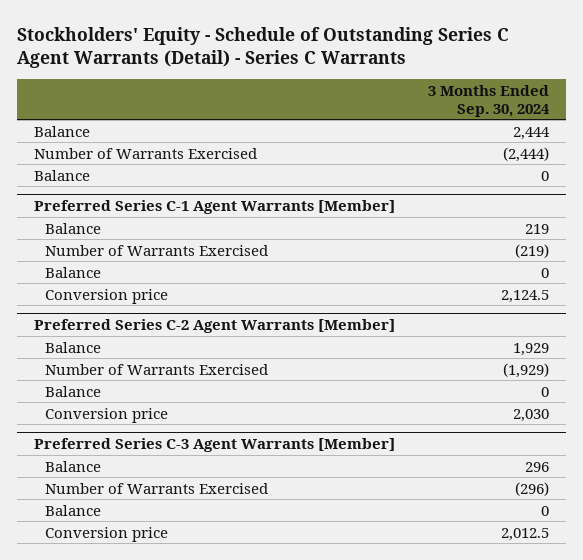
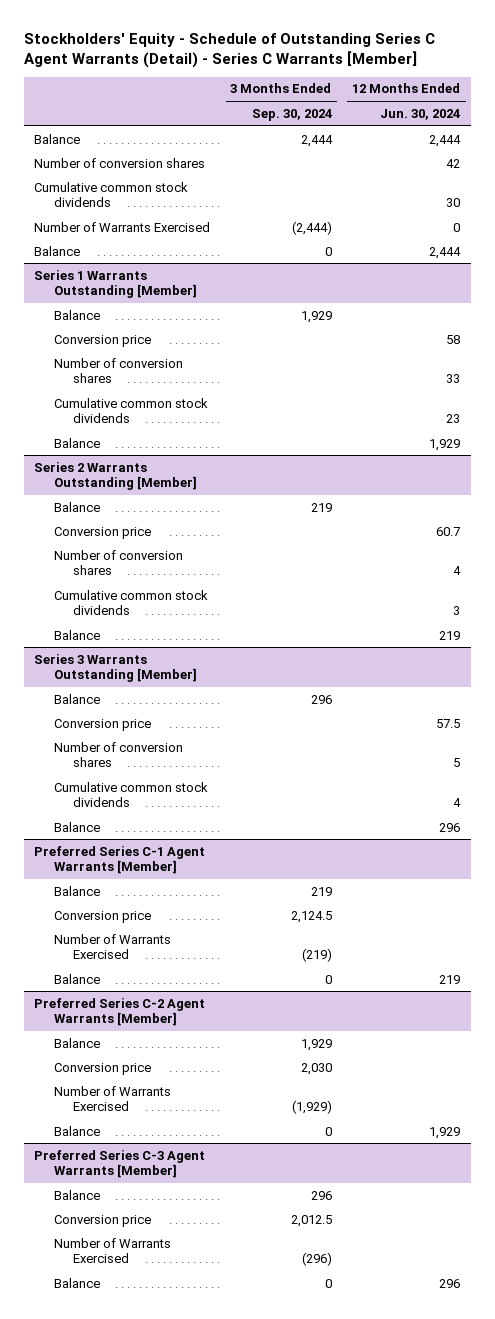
- Stockholders' Equity - Schedule of Outstanding Series C Agent Warrants (Detail) - Series C Warrants
+ Stockholders' Equity - Schedule of Outstanding Series C Agent Warrants (Detail) - Series C Warrants [Member]
- | 3 Months Ended Sep. 30, 2024
+ | 3 Months Ended Sep. 30, 2024 | 12 Months Ended Jun. 30, 2024
+ Number of conversion shares | | 42
+ Cumulative common stock dividends | | 30
+ Series 1 Warrants Outstanding [Member]
+ Balance | 1,929 |
+ Conversion price | | 58
+ Number of conversion shares | | 33
+ Cumulative common stock dividends | | 23
+ Balance | | 1,929
+ Series 2 Warrants Outstanding [Member]
+ Balance | 219 |
+ Conversion price | | 60.7
+ Number of conversion shares | | 4
+ Cumulative common stock dividends | | 3
+ Balance | | 219
+ Series 3 Warrants Outstanding [Member]
+ Balance | 296 |
+ Conversion price | | 57.5
+ Number of conversion shares | | 5
+ Cumulative common stock dividends | | 4
+ Balance | | 296
@ Preferred Series C-1 Agent Warrants [Member]
moved up: Conversion price | 2,124.5 |
@ Preferred Series C-2 Agent Warrants [Member]
moved up: Conversion price | 2,030 |
@ Preferred Series C-3 Agent Warrants [Member]
moved up: Conversion price | 2,012.5 |

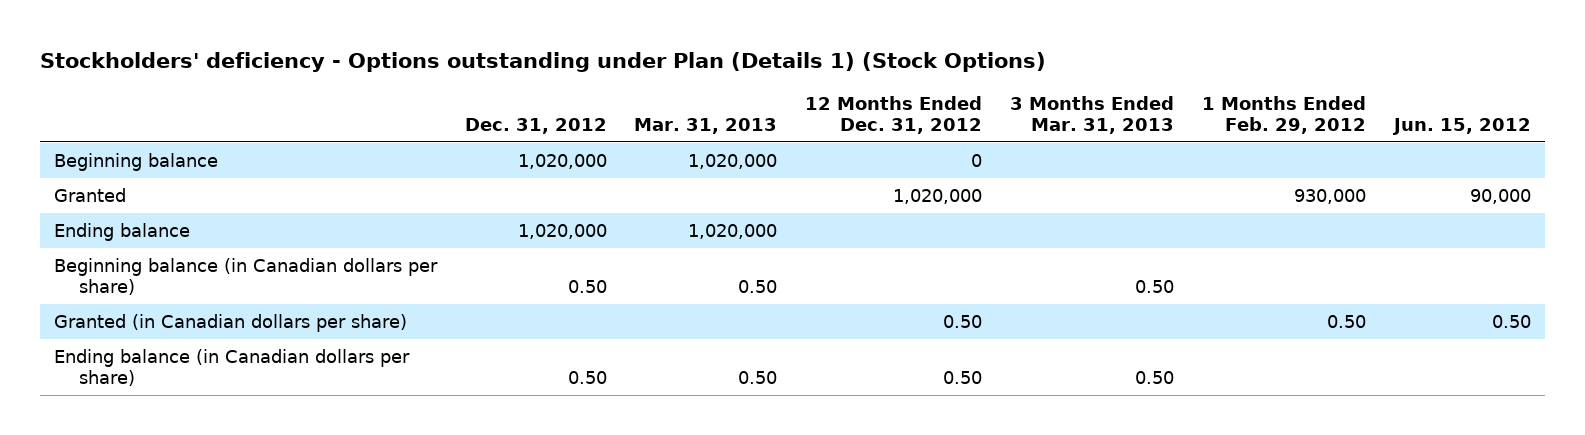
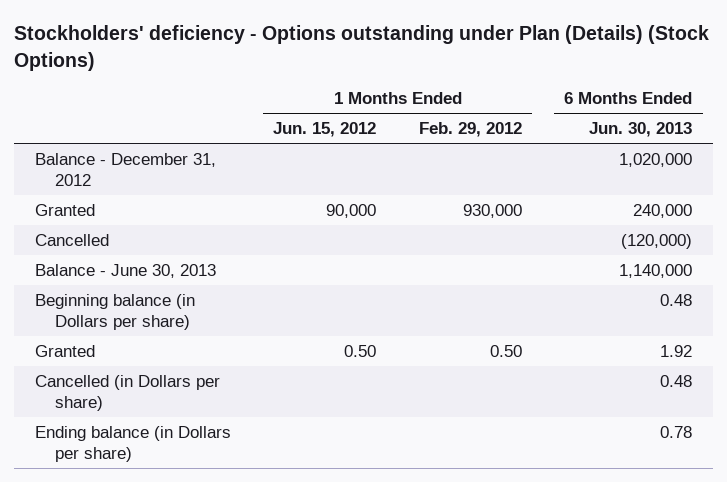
- Stockholders' deficiency - Options outstanding under Plan (Details 1) (Stock Options)
+ Stockholders' deficiency - Options outstanding under Plan (Details) (Stock Options)
- | Dec. 31, 2012 | Mar. 31, 2013 | 12 Months Ended Dec. 31, 2012 | 3 Months Ended Mar. 31, 2013 | 1 Months Ended Feb. 29, 2012 | Jun. 15, 2012
+ | 1 Months Ended Jun. 15, 2012 | 1 Months Ended Feb. 29, 2012 | 6 Months Ended Jun. 30, 2013
- Beginning balance | 1,020,000 | 1,020,000 | 0 | | |
+ Balance - December 31, 2012 | | | 1,020,000
- Ending balance | 1,020,000 | 1,020,000 | | | |
- Beginning balance (in Canadian dollars per share) | 0.50 | 0.50 | | 0.50 | |
- Granted (in Canadian dollars per share) | | | 0.50 | | 0.50 | 0.50
- Ending balance (in Canadian dollars per share) | 0.50 | 0.50 | 0.50 | 0.50 | |
+ Cancelled | | | (120,000)
+ Balance - June 30, 2013 | | | 1,140,000
+ Beginning balance (in Dollars per share) | | | 0.48
+ Granted | 0.50 | 0.50 | 1.92
+ Cancelled (in Dollars per share) | | | 0.48
+ Ending balance (in Dollars per share) | | | 0.78

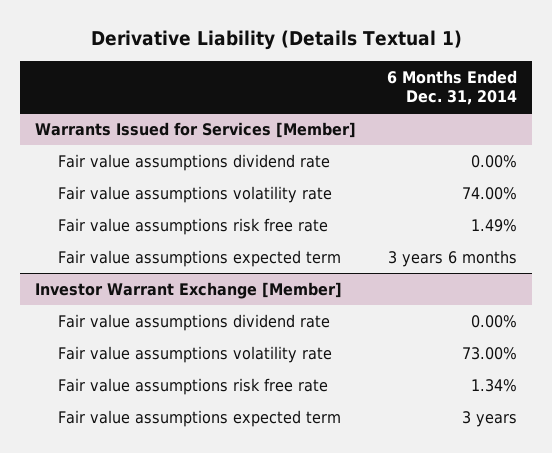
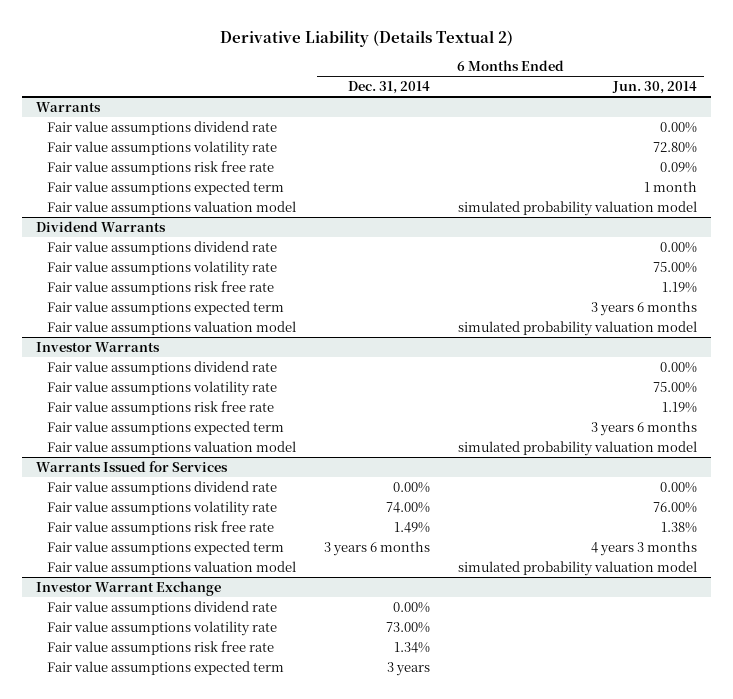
- Derivative Liability (Details Textual 1)
+ Derivative Liability (Details Textual 2)
- | 6 Months Ended Dec. 31, 2014
+ | 6 Months Ended Dec. 31, 2014 | 6 Months Ended Jun. 30, 2014
- Warrants Issued for Services [Member]
+ Warrants
+ Fair value assumptions dividend rate | | 0.00%
+ Fair value assumptions volatility rate | | 72.80%
+ Fair value assumptions risk free rate | | 0.09%
+ Fair value assumptions expected term | | 1 month
+ Fair value assumptions valuation model | | simulated probability valuation model
+ Dividend Warrants
+ Fair value assumptions dividend rate | | 0.00%
+ Fair value assumptions volatility rate | | 75.00%
+ Fair value assumptions risk free rate | | 1.19%
+ Fair value assumptions expected term | | 3 years 6 months
+ Fair value assumptions valuation model | | simulated probability valuation model
+ Investor Warrants
+ Fair value assumptions dividend rate | | 0.00%
+ Fair value assumptions volatility rate | | 75.00%
+ Fair value assumptions risk free rate | | 1.19%
+ Fair value assumptions expected term | | 3 years 6 months
+ Fair value assumptions valuation model | | simulated probability valuation model
+ Warrants Issued for Services
- Investor Warrant Exchange [Member]
+ Fair value assumptions valuation model | | simulated probability valuation model
+ Investor Warrant Exchange

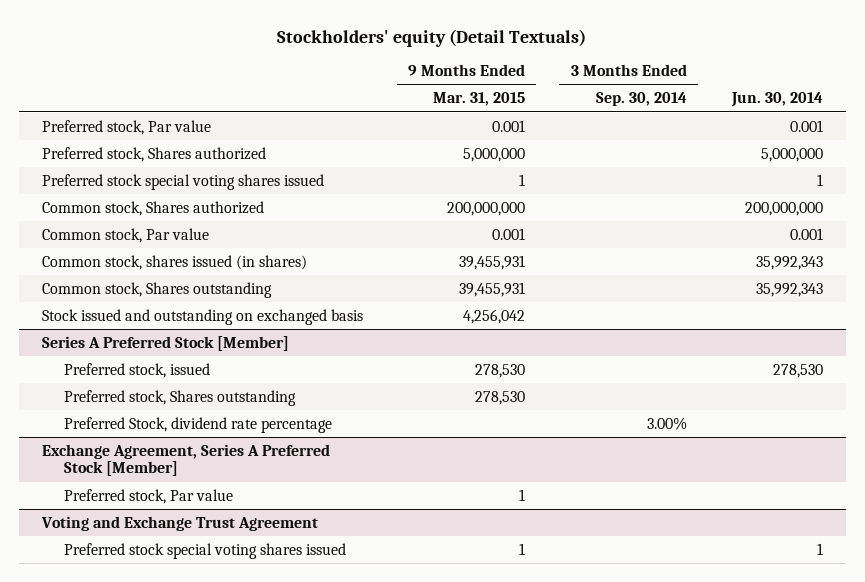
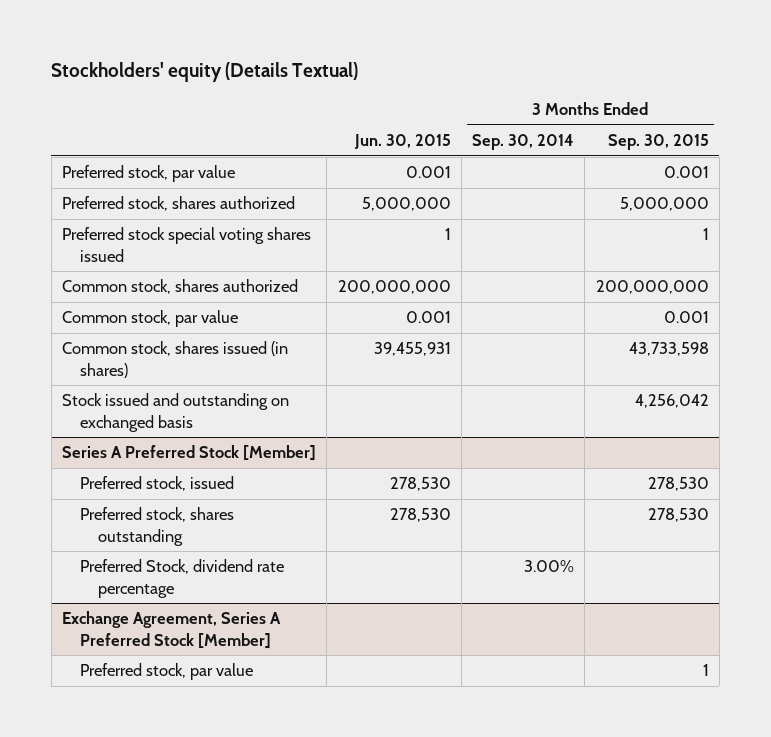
- Stockholders' equity (Detail Textuals)
+ Stockholders' equity (Details Textual)
- | 9 Months Ended Mar. 31, 2015 | 3 Months Ended Sep. 30, 2014 | Jun. 30, 2014
+ | Jun. 30, 2015 | 3 Months Ended Sep. 30, 2014 | 3 Months Ended Sep. 30, 2015
- Preferred stock, Par value | 0.001 | | 0.001
- Preferred stock, Shares authorized | 5,000,000 | | 5,000,000
+ Preferred stock, par value | 0.001 | | 0.001
+ Preferred stock, shares authorized | 5,000,000 | | 5,000,000
- Common stock, Shares authorized | 200,000,000 | | 200,000,000
- Common stock, Par value | 0.001 | | 0.001
+ Common stock, shares authorized | 200,000,000 | | 200,000,000
+ Common stock, par value | 0.001 | | 0.001
- Common stock, Shares outstanding | 39,455,931 | | 35,992,343
@ Series A Preferred Stock [Member]
- Preferred stock, Shares outstanding | 278,530 | |
+ Preferred stock, shares outstanding | 278,530 | | 278,530
@ Exchange Agreement, Series A Preferred Stock [Member]
- Preferred stock, Par value | 1 | |
- Voting and Exchange Trust Agreement
- Preferred stock special voting shares issued | 1 | | 1
@ Exchange Agreement, Series A Preferred Stock [Member]
+ Preferred stock, par value | | | 1

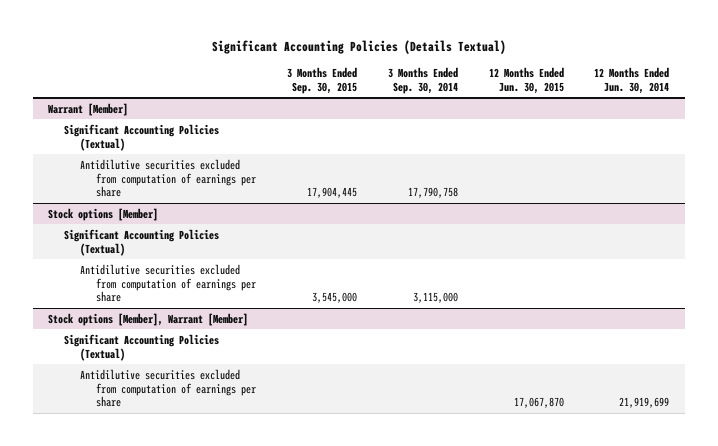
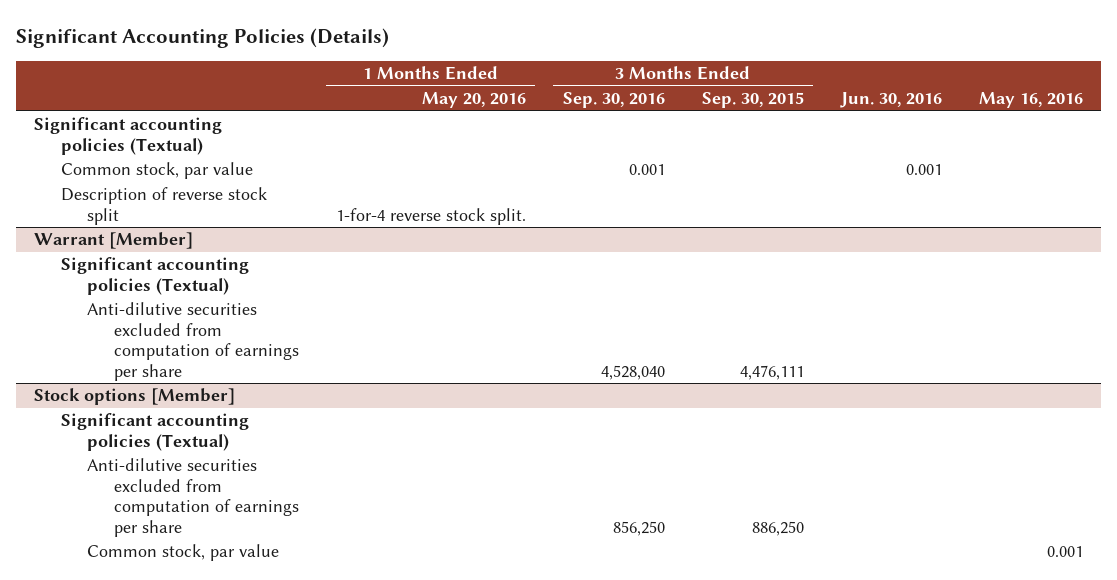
- Significant Accounting Policies (Details Textual)
+ Significant Accounting Policies (Details)
- | 3 Months Ended Sep. 30, 2015 | 3 Months Ended Sep. 30, 2014 | 12 Months Ended Jun. 30, 2015 | 12 Months Ended Jun. 30, 2014
+ | 1 Months Ended May 20, 2016 | 3 Months Ended Sep. 30, 2016 | 3 Months Ended Sep. 30, 2015 | Jun. 30, 2016 | May 16, 2016
+ Significant accounting policies (Textual)
+ Common stock, par value | | 0.001 | | 0.001 |
+ Description of reverse stock split | 1-for-4 reverse stock split. | | | |
@ Warrant [Member]
- Significant Accounting Policies (Textual)
- Antidilutive securities excluded from computation of earnings per share | 17,904,445 | 17,790,758 | |
+ Significant accounting policies (Textual)
+ Anti-dilutive securities excluded from computation of earnings per share | | 4,528,040 | 4,476,111 | |
@ Stock options [Member]
- Significant Accounting Policies (Textual)
- Antidilutive securities excluded from computation of earnings per share | 3,545,000 | 3,115,000 | |
- Stock options [Member], Warrant [Member]
- Significant Accounting Policies (Textual)
- Antidilutive securities excluded from computation of earnings per share | | | 17,067,870 | 21,919,699
@ Stock options [Member]
+ Significant accounting policies (Textual)
+ Anti-dilutive securities excluded from computation of earnings per share | | 856,250 | 886,250 | |
+ Common stock, par value | | | | | 0.001

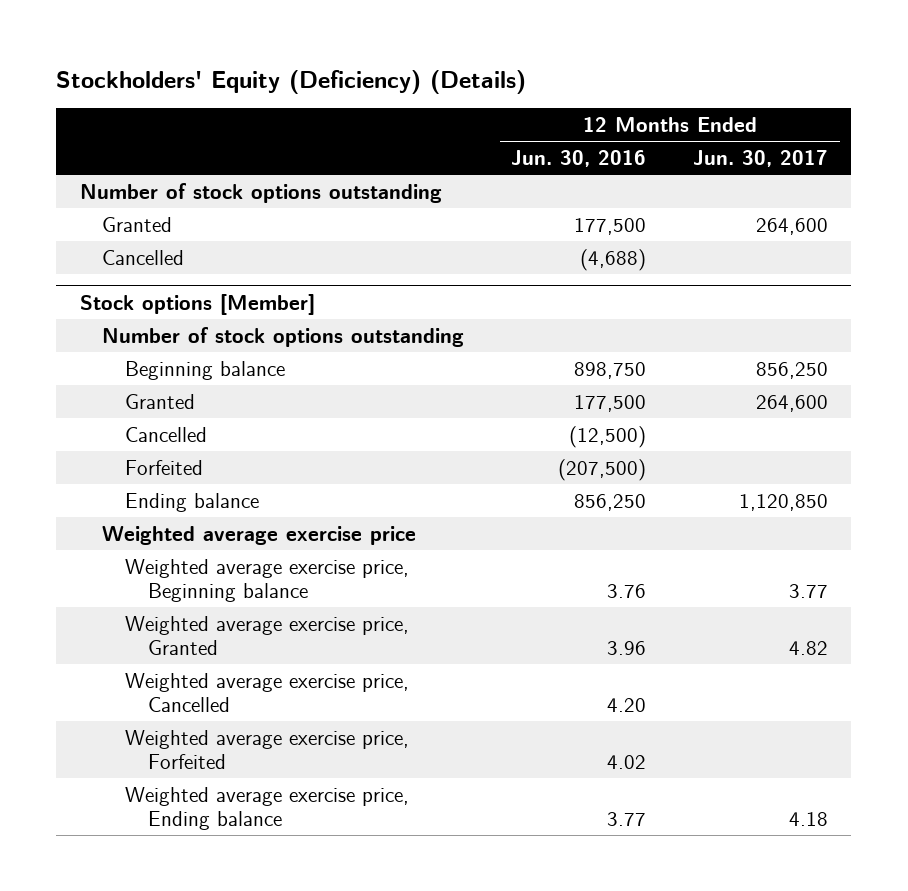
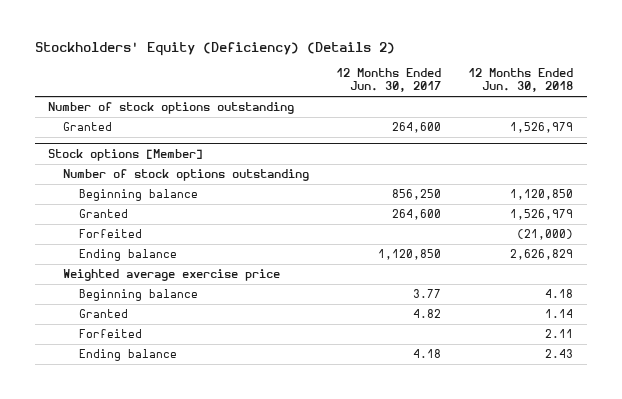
- Stockholders' Equity (Deficiency) (Details)
+ Stockholders' Equity (Deficiency) (Details 2)
- | 12 Months Ended Jun. 30, 2016 | 12 Months Ended Jun. 30, 2017
+ | 12 Months Ended Jun. 30, 2017 | 12 Months Ended Jun. 30, 2018
- Cancelled | (4,688) |
@ Stock options [Member]
- Cancelled | (12,500) |
- Weighted average exercise price, Beginning balance | 3.76 | 3.77
- Weighted average exercise price, Granted | 3.96 | 4.82
- Weighted average exercise price, Cancelled | 4.20 |
- Weighted average exercise price, Forfeited | 4.02 |
- Weighted average exercise price, Ending balance | 3.77 | 4.18
+ Beginning balance | 3.77 | 4.18
+ Granted | 4.82 | 1.14
+ Forfeited | | 2.11
+ Ending balance | 4.18 | 2.43

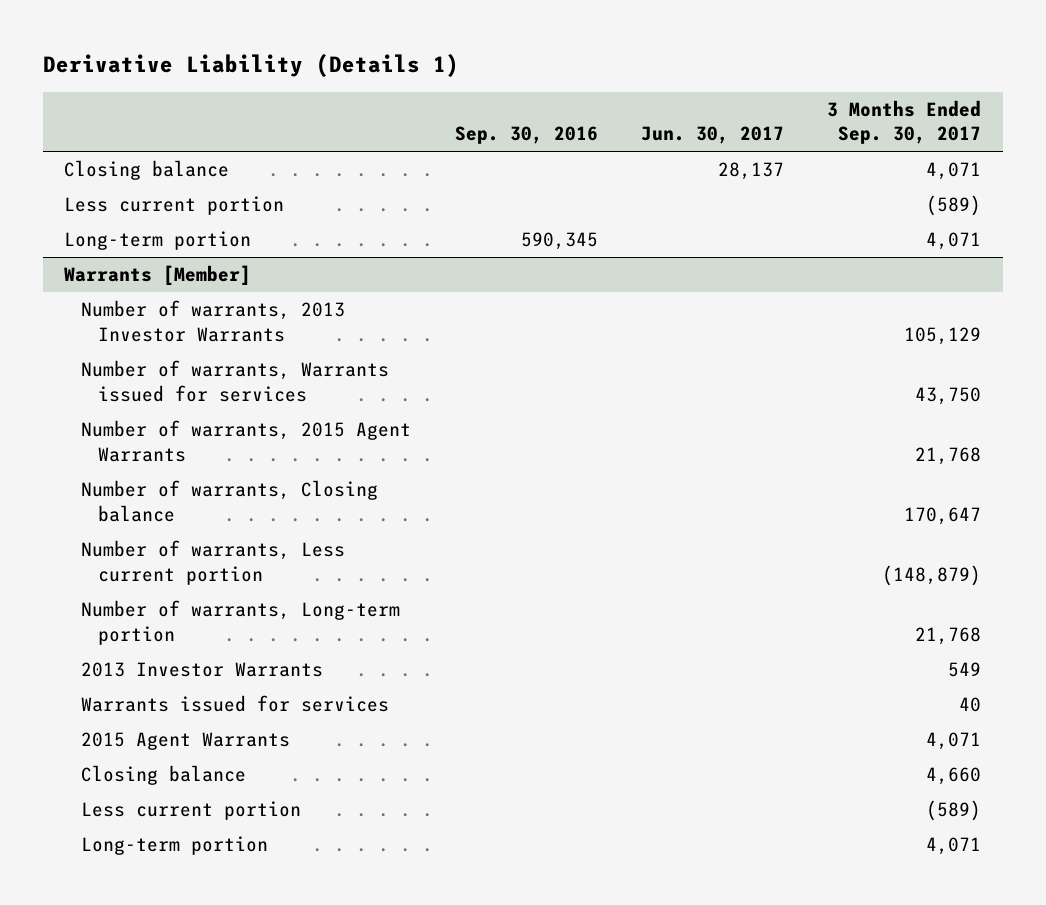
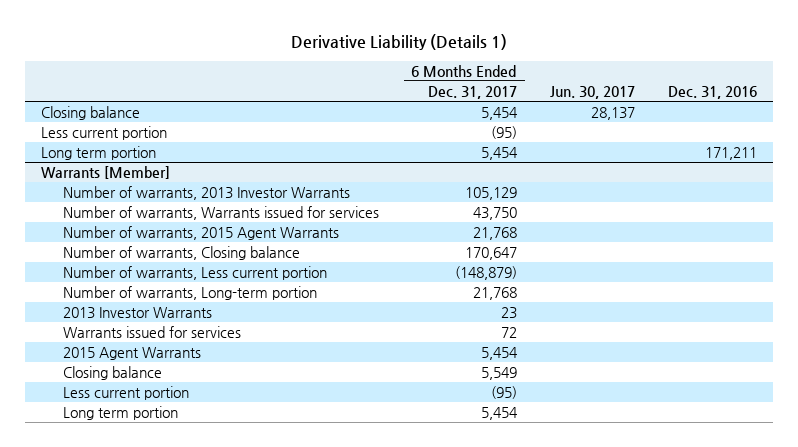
- | Sep. 30, 2016 | Jun. 30, 2017 | 3 Months Ended Sep. 30, 2017
+ | 6 Months Ended Dec. 31, 2017 | Jun. 30, 2017 | Dec. 31, 2016
- Long-term portion | 590,345 | | 4,071
+ Long term portion | 5,454 | | 171,211
@ Warrants [Member]
- Long-term portion | | | 4,071
+ Long term portion | 5,454 | |

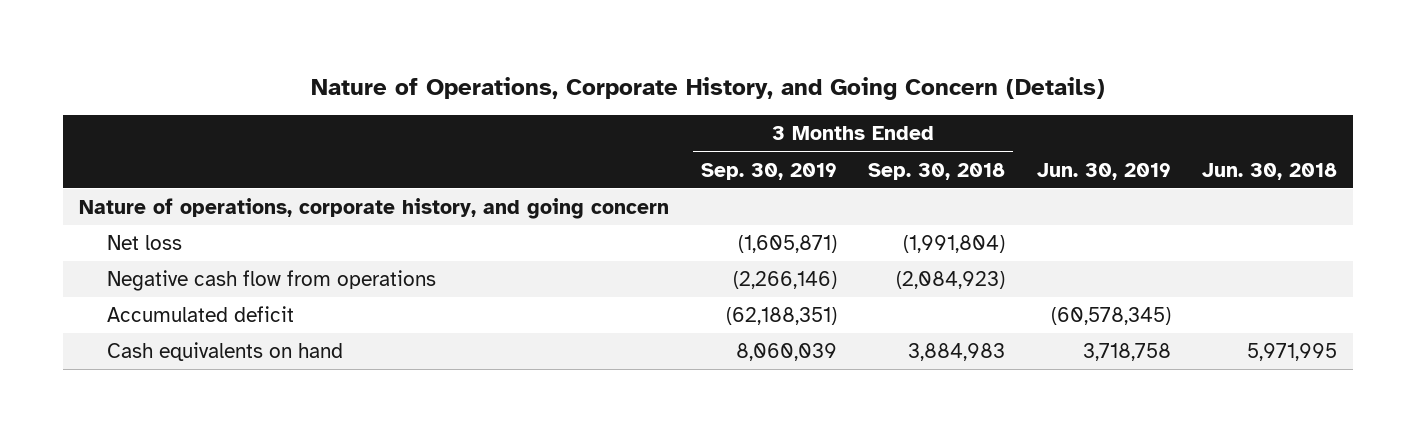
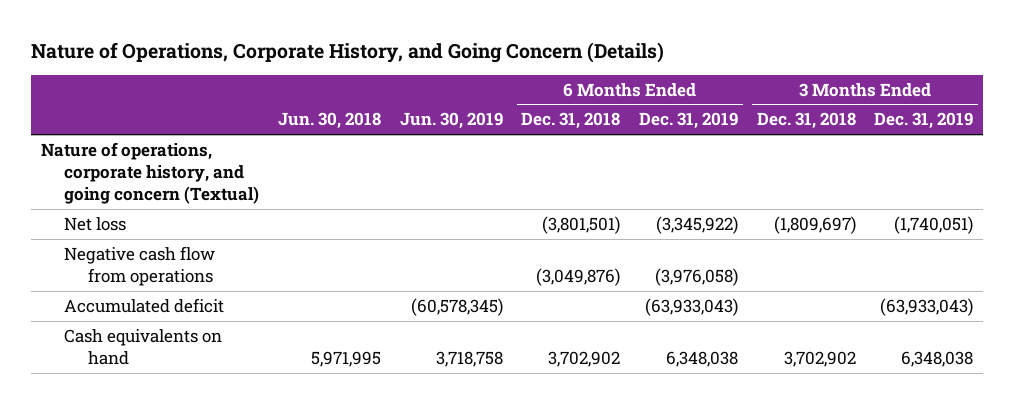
- | 3 Months Ended Sep. 30, 2019 | 3 Months Ended Sep. 30, 2018 | Jun. 30, 2019 | Jun. 30, 2018
+ | Jun. 30, 2018 | Jun. 30, 2019 | 6 Months Ended Dec. 31, 2018 | 6 Months Ended Dec. 31, 2019 | 3 Months Ended Dec. 31, 2018 | 3 Months Ended Dec. 31, 2019
- Nature of operations, corporate history, and going concern
+ Nature of operations, corporate history, and going concern (Textual)

